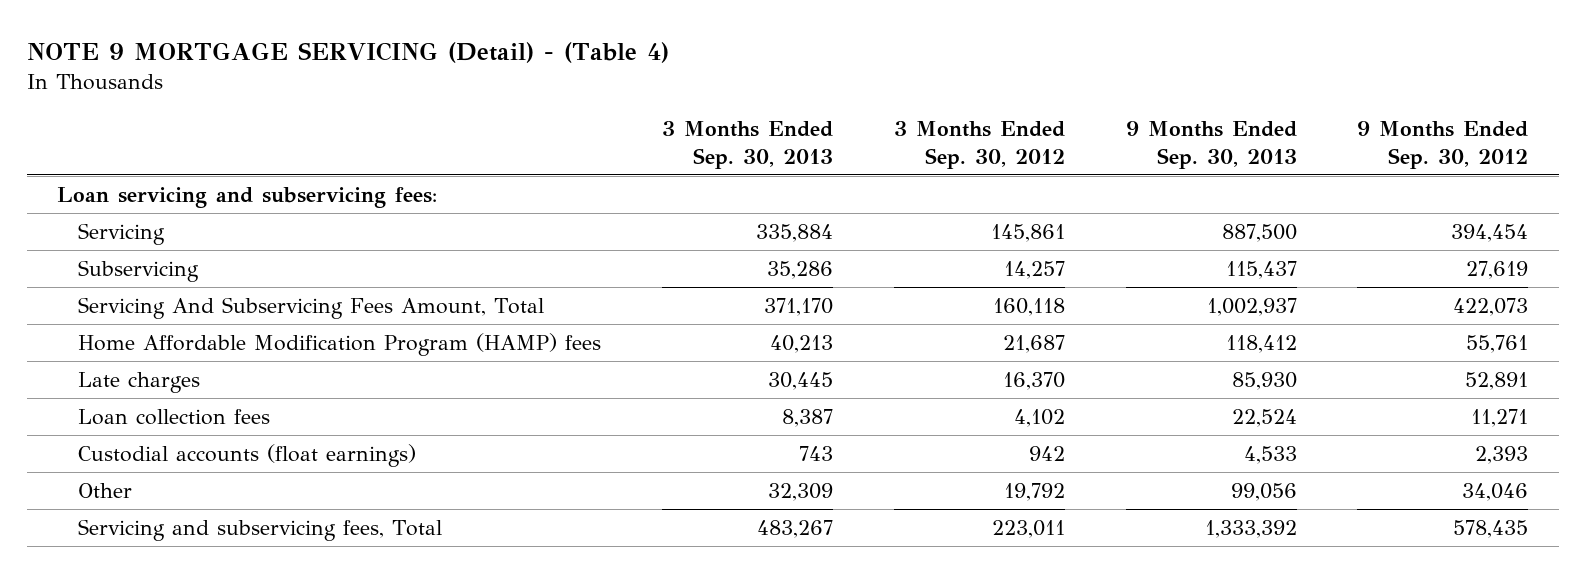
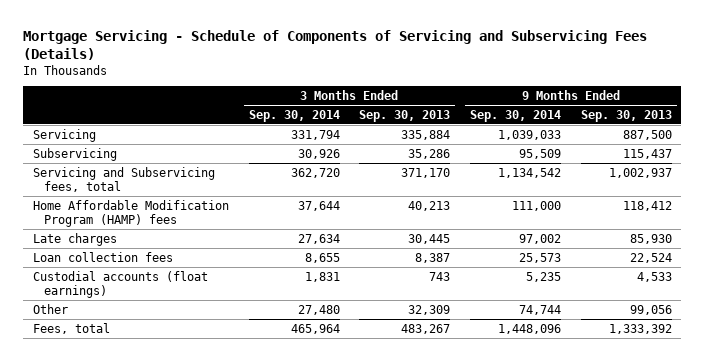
- NOTE 9 MORTGAGE SERVICING (Detail) - (Table 4)
+ Mortgage Servicing - Schedule of Components of Servicing and Subservicing Fees (Details)
- | 3 Months Ended Sep. 30, 2013 | 3 Months Ended Sep. 30, 2012 | 9 Months Ended Sep. 30, 2013 | 9 Months Ended Sep. 30, 2012
+ | 3 Months Ended Sep. 30, 2014 | 3 Months Ended Sep. 30, 2013 | 9 Months Ended Sep. 30, 2014 | 9 Months Ended Sep. 30, 2013
- Loan servicing and subservicing fees:
- Servicing And Subservicing Fees Amount, Total | 371,170 | 160,118 | 1,002,937 | 422,073
+ Servicing and Subservicing fees, total | 362,720 | 371,170 | 1,134,542 | 1,002,937
- Servicing and subservicing fees, Total | 483,267 | 223,011 | 1,333,392 | 578,435
+ Fees, total | 465,964 | 483,267 | 1,448,096 | 1,333,392

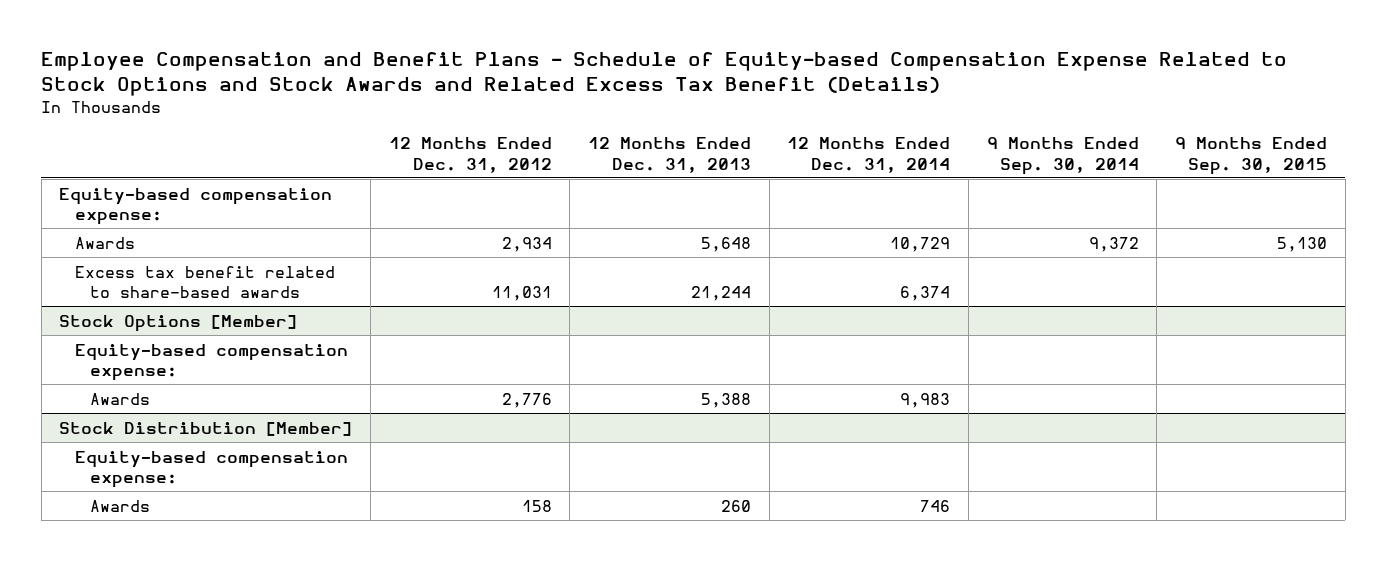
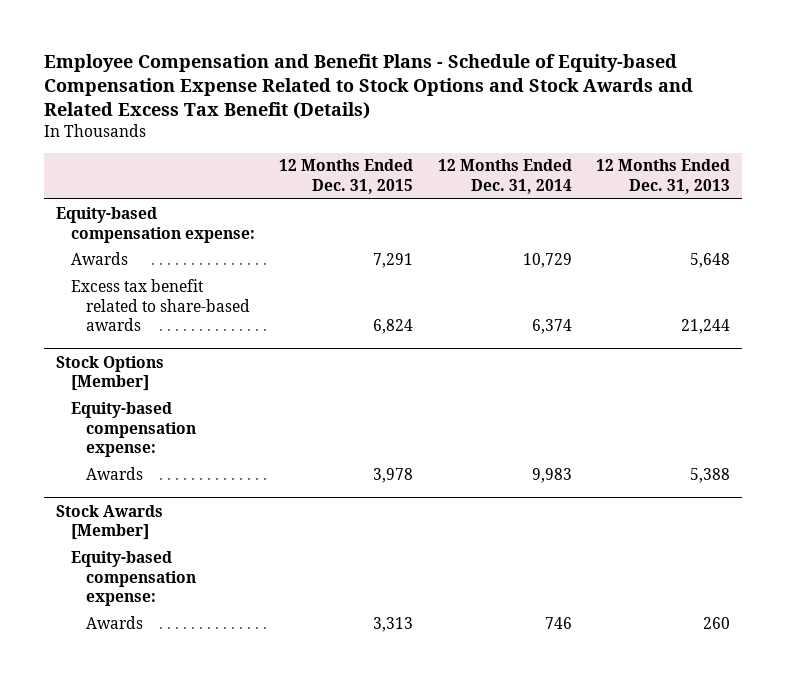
- | 12 Months Ended Dec. 31, 2012 | 12 Months Ended Dec. 31, 2013 | 12 Months Ended Dec. 31, 2014 | 9 Months Ended Sep. 30, 2014 | 9 Months Ended Sep. 30, 2015
+ | 12 Months Ended Dec. 31, 2015 | 12 Months Ended Dec. 31, 2014 | 12 Months Ended Dec. 31, 2013
- Stock Distribution [Member]
+ Stock Awards [Member]

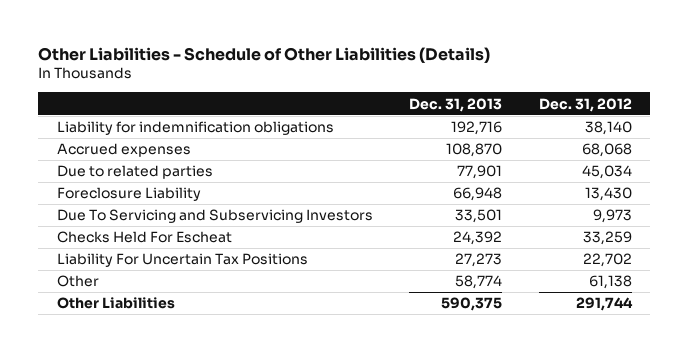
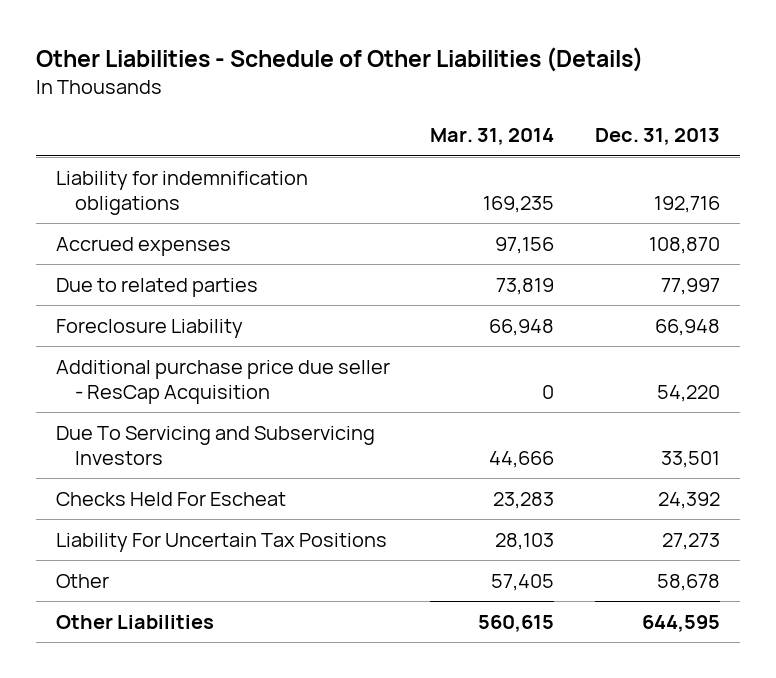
- | Dec. 31, 2013 | Dec. 31, 2012
+ | Mar. 31, 2014 | Dec. 31, 2013
- Due to related parties | 77,901 | 45,034
+ Due to related parties | 73,819 | 77,997
+ Additional purchase price due seller - ResCap Acquisition | 0 | 54,220
- Other | 58,774 | 61,138
- Other Liabilities | 590,375 | 291,744
+ Other | 57,405 | 58,678
+ Other Liabilities | 560,615 | 644,595

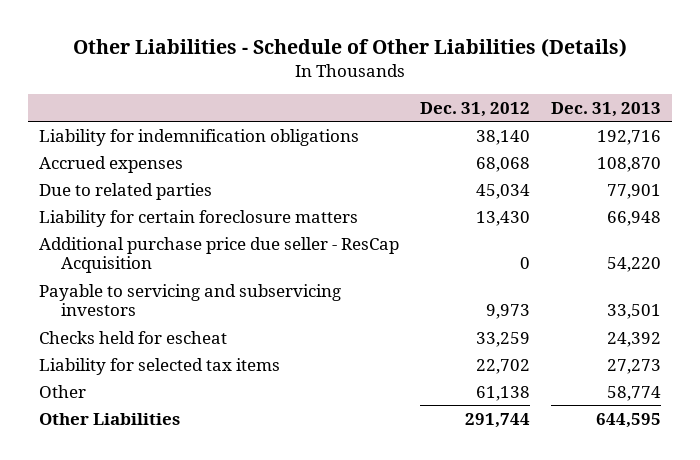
- | Mar. 31, 2014 | Dec. 31, 2013
+ | Dec. 31, 2012 | Dec. 31, 2013
- Due to related parties | 73,819 | 77,997
- Foreclosure Liability | 66,948 | 66,948
+ Due to related parties | 45,034 | 77,901
+ Liability for certain foreclosure matters | 13,430 | 66,948
- Due To Servicing and Subservicing Investors | 44,666 | 33,501
- Checks Held For Escheat | 23,283 | 24,392
- Liability For Uncertain Tax Positions | 28,103 | 27,273
- Other | 57,405 | 58,678
+ Payable to servicing and subservicing investors | 9,973 | 33,501
+ Checks held for escheat | 33,259 | 24,392
+ Liability for selected tax items | 22,702 | 27,273
+ Other | 61,138 | 58,774

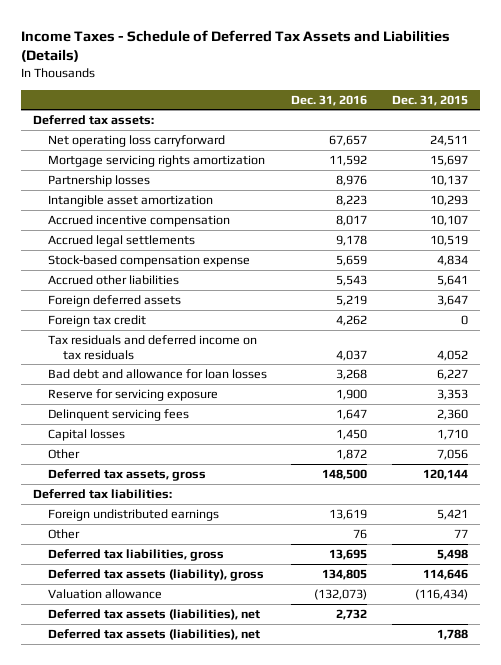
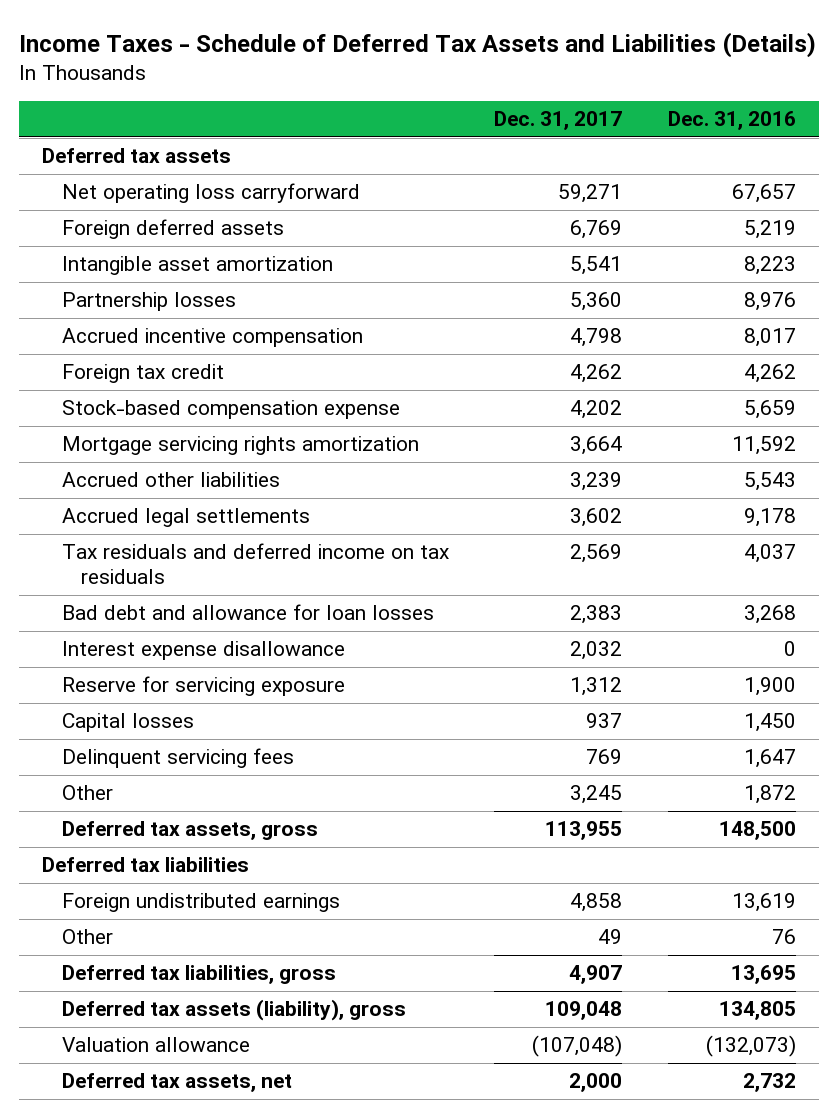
- | Dec. 31, 2016 | Dec. 31, 2015
+ | Dec. 31, 2017 | Dec. 31, 2016
- Deferred tax assets:
+ Deferred tax assets
moved up: Foreign deferred assets | 6,769 | 5,219
moved down: Partnership losses | 5,360 | 8,976
moved up: Foreign tax credit | 4,262 | 4,262
moved down: Mortgage servicing rights amortization | 3,664 | 11,592
moved down: Accrued legal settlements | 3,602 | 9,178
+ Interest expense disallowance | 2,032 | 0
moved down: Delinquent servicing fees | 769 | 1,647
- Deferred tax liabilities:
+ Deferred tax liabilities
- Deferred tax assets (liabilities), net | 2,732 |
- Deferred tax assets (liabilities), net | | 1,788
+ Deferred tax assets, net | 2,000 | 2,732

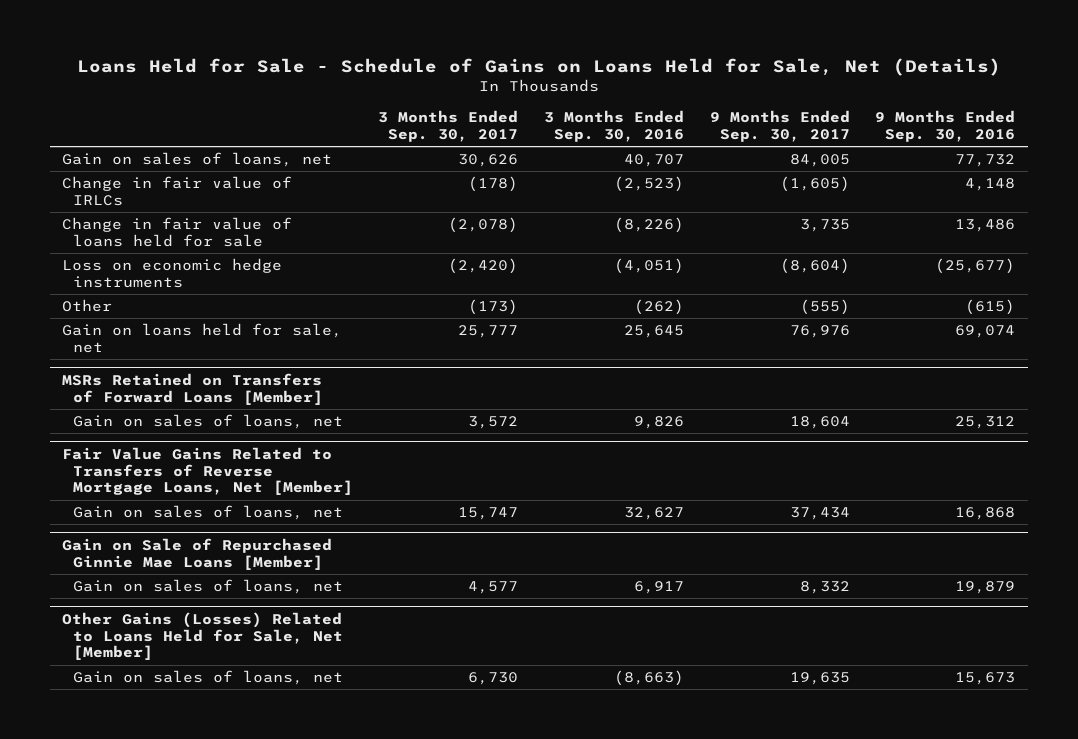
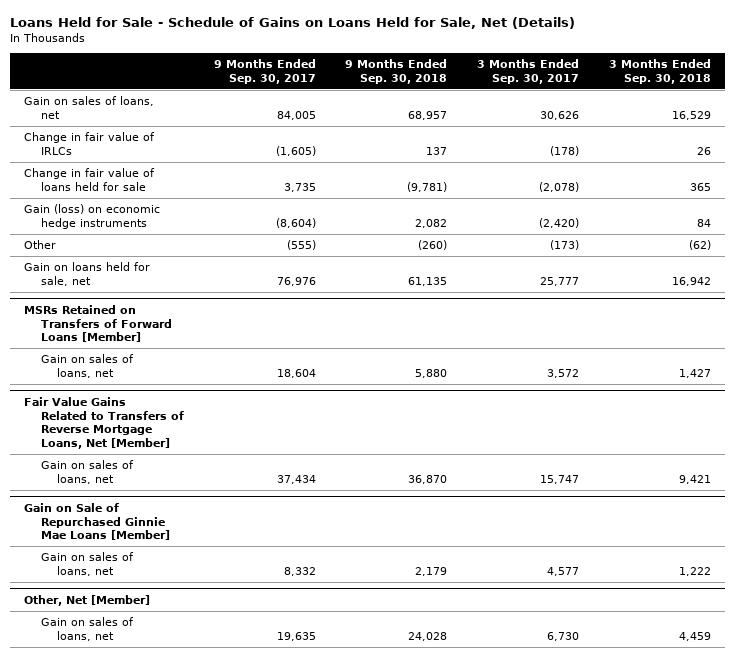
- | 3 Months Ended Sep. 30, 2017 | 3 Months Ended Sep. 30, 2016 | 9 Months Ended Sep. 30, 2017 | 9 Months Ended Sep. 30, 2016
+ | 9 Months Ended Sep. 30, 2017 | 9 Months Ended Sep. 30, 2018 | 3 Months Ended Sep. 30, 2017 | 3 Months Ended Sep. 30, 2018
- Loss on economic hedge instruments | (2,420) | (4,051) | (8,604) | (25,677)
+ Gain (loss) on economic hedge instruments | (8,604) | 2,082 | (2,420) | 84
- Other Gains (Losses) Related to Loans Held for Sale, Net [Member]
+ Other, Net [Member]

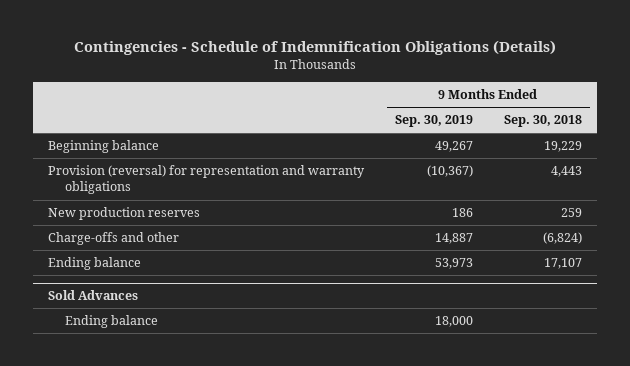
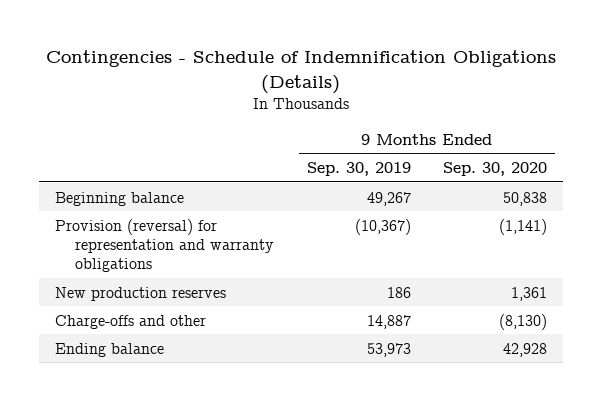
- | 9 Months Ended Sep. 30, 2019 | 9 Months Ended Sep. 30, 2018
+ | 9 Months Ended Sep. 30, 2019 | 9 Months Ended Sep. 30, 2020
- Sold Advances
- Ending balance | 18,000 |

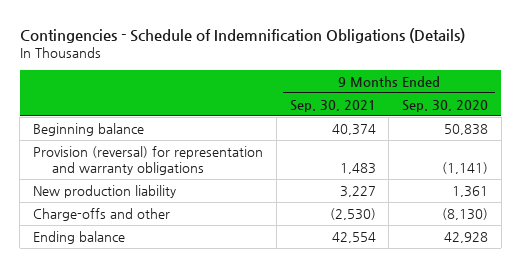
- | 9 Months Ended Sep. 30, 2019 | 9 Months Ended Sep. 30, 2020
+ | 9 Months Ended Sep. 30, 2021 | 9 Months Ended Sep. 30, 2020
- New production reserves | 186 | 1,361
+ New production liability | 3,227 | 1,361

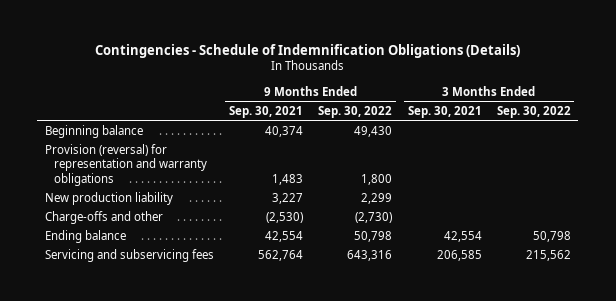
- | 9 Months Ended Sep. 30, 2021 | 9 Months Ended Sep. 30, 2020
+ | 9 Months Ended Sep. 30, 2021 | 9 Months Ended Sep. 30, 2022 | 3 Months Ended Sep. 30, 2021 | 3 Months Ended Sep. 30, 2022
+ Servicing and subservicing fees | 562,764 | 643,316 | 206,585 | 215,562

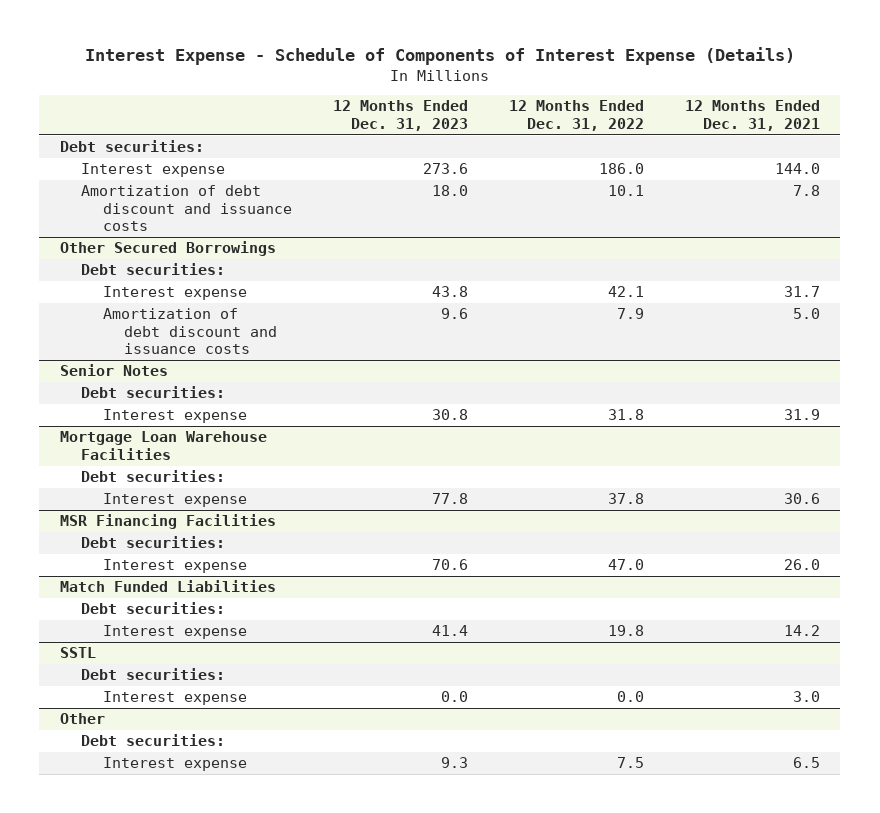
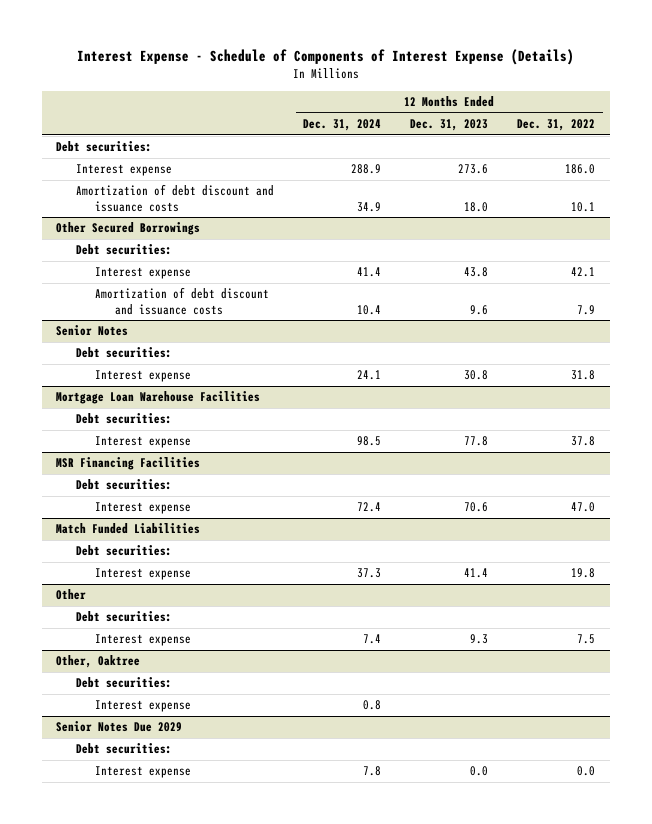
- | 12 Months Ended Dec. 31, 2023 | 12 Months Ended Dec. 31, 2022 | 12 Months Ended Dec. 31, 2021
+ | 12 Months Ended Dec. 31, 2024 | 12 Months Ended Dec. 31, 2023 | 12 Months Ended Dec. 31, 2022
- SSTL
- Debt securities:
- Interest expense | 0.0 | 0.0 | 3.0
+ Other, Oaktree
+ Debt securities:
+ Interest expense | 0.8 | |
+ Senior Notes Due 2029
+ Debt securities:
+ Interest expense | 7.8 | 0.0 | 0.0

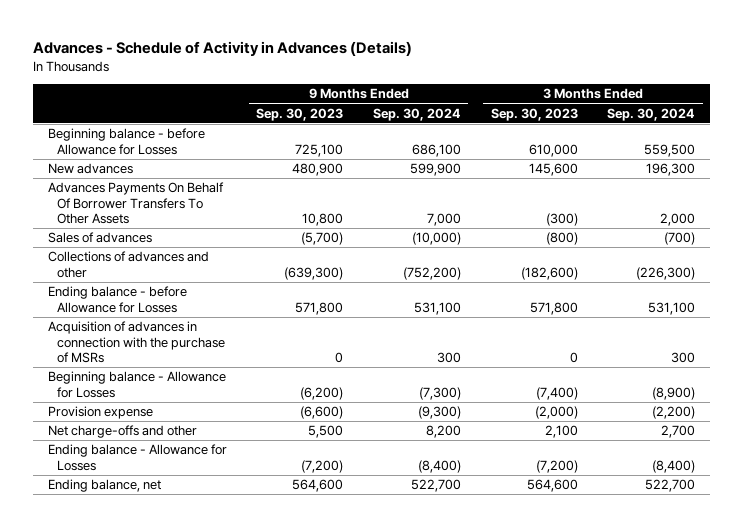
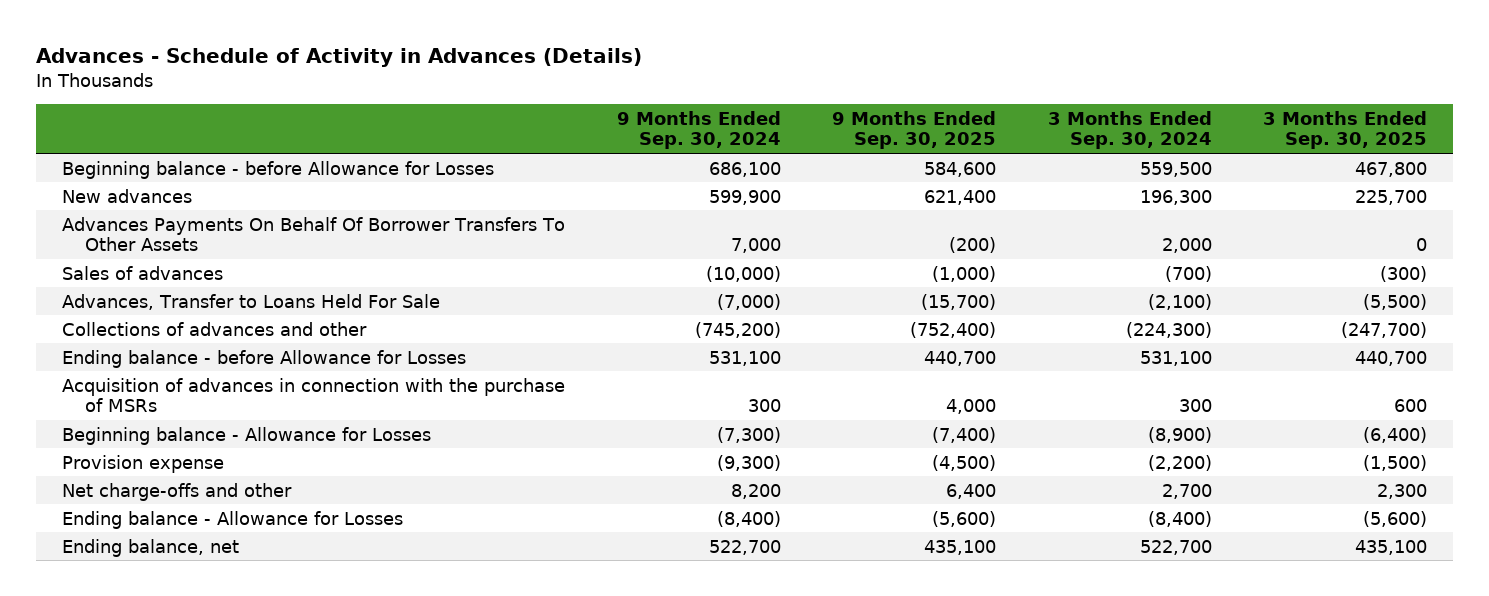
- | 9 Months Ended Sep. 30, 2023 | 9 Months Ended Sep. 30, 2024 | 3 Months Ended Sep. 30, 2023 | 3 Months Ended Sep. 30, 2024
+ | 9 Months Ended Sep. 30, 2024 | 9 Months Ended Sep. 30, 2025 | 3 Months Ended Sep. 30, 2024 | 3 Months Ended Sep. 30, 2025
- Collections of advances and other | (639,300) | (752,200) | (182,600) | (226,300)
+ Advances, Transfer to Loans Held For Sale | (7,000) | (15,700) | (2,100) | (5,500)
+ Collections of advances and other | (745,200) | (752,400) | (224,300) | (247,700)

